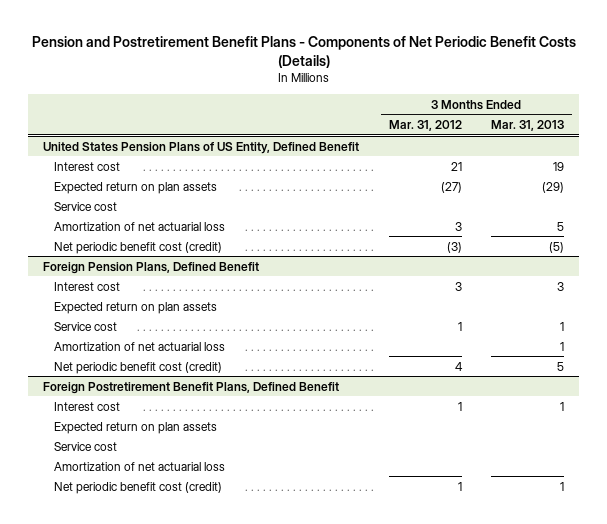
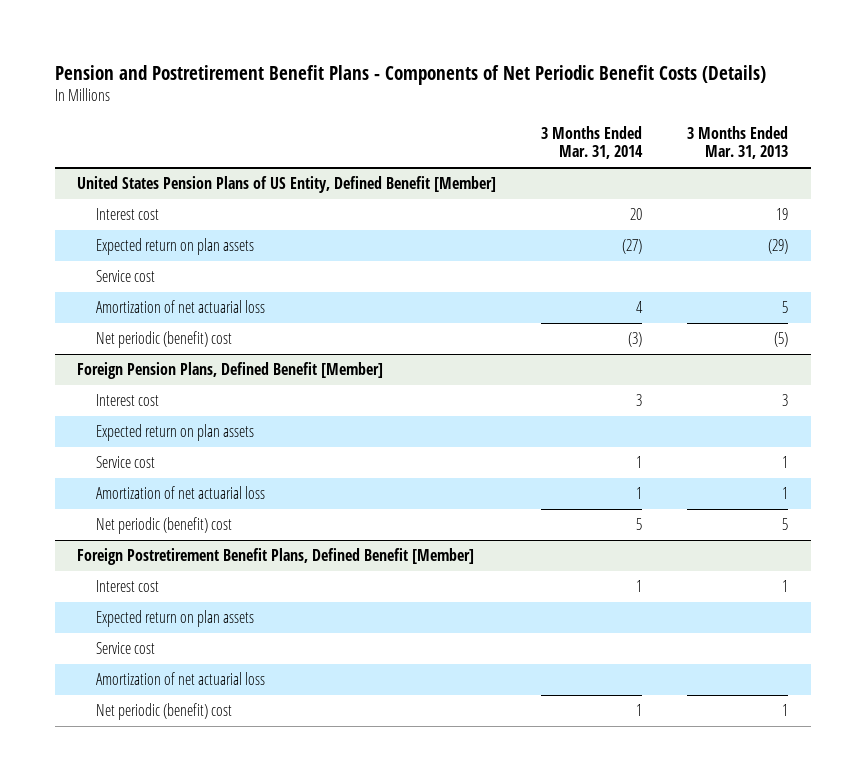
- | 3 Months Ended Mar. 31, 2012 | 3 Months Ended Mar. 31, 2013
+ | 3 Months Ended Mar. 31, 2014 | 3 Months Ended Mar. 31, 2013
- United States Pension Plans of US Entity, Defined Benefit
+ United States Pension Plans of US Entity, Defined Benefit [Member]
- Net periodic benefit cost (credit) | (3) | (5)
- Foreign Pension Plans, Defined Benefit
+ Net periodic (benefit) cost | (3) | (5)
+ Foreign Pension Plans, Defined Benefit [Member]
- Net periodic benefit cost (credit) | 4 | 5
- Foreign Postretirement Benefit Plans, Defined Benefit
+ Net periodic (benefit) cost | 5 | 5
+ Foreign Postretirement Benefit Plans, Defined Benefit [Member]
- Net periodic benefit cost (credit) | 1 | 1
+ Net periodic (benefit) cost | 1 | 1

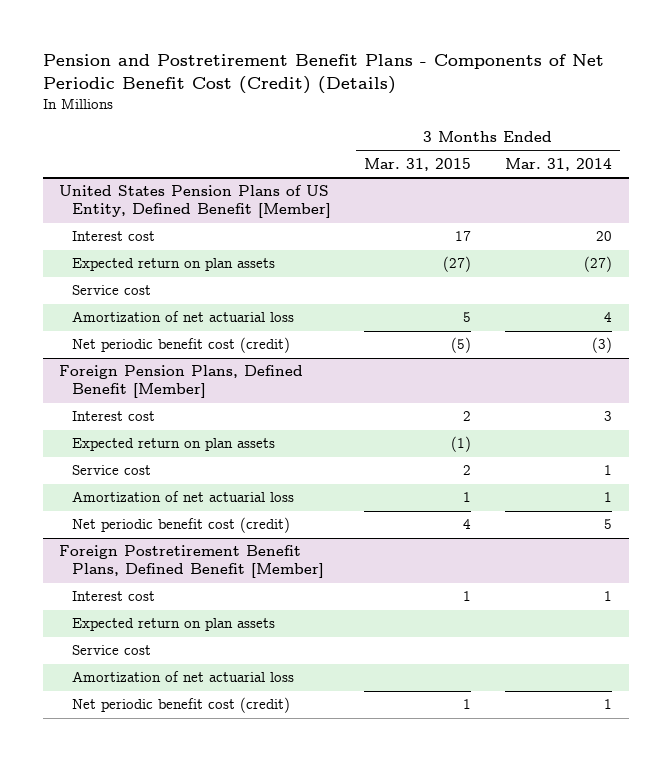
- Pension and Postretirement Benefit Plans - Components of Net Periodic Benefit Costs (Details)
+ Pension and Postretirement Benefit Plans - Components of Net Periodic Benefit Cost (Credit) (Details)
- | 3 Months Ended Mar. 31, 2014 | 3 Months Ended Mar. 31, 2013
+ | 3 Months Ended Mar. 31, 2015 | 3 Months Ended Mar. 31, 2014
@ United States Pension Plans of US Entity, Defined Benefit [Member]
- Net periodic (benefit) cost | (3) | (5)
+ Net periodic benefit cost (credit) | (5) | (3)
@ Foreign Pension Plans, Defined Benefit [Member]
- Net periodic (benefit) cost | 5 | 5
+ Net periodic benefit cost (credit) | 4 | 5
@ Foreign Postretirement Benefit Plans, Defined Benefit [Member]
- Net periodic (benefit) cost | 1 | 1
+ Net periodic benefit cost (credit) | 1 | 1

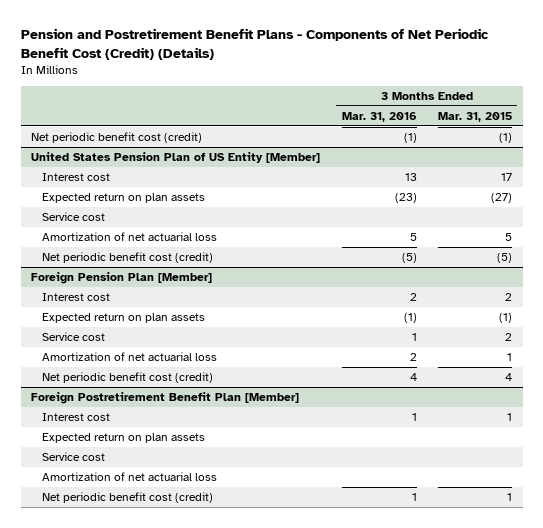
- | 3 Months Ended Mar. 31, 2015 | 3 Months Ended Mar. 31, 2014
+ | 3 Months Ended Mar. 31, 2016 | 3 Months Ended Mar. 31, 2015
- United States Pension Plans of US Entity, Defined Benefit [Member]
+ Net periodic benefit cost (credit) | (1) | (1)
+ United States Pension Plan of US Entity [Member]
- Foreign Pension Plans, Defined Benefit [Member]
+ Foreign Pension Plan [Member]
- Foreign Postretirement Benefit Plans, Defined Benefit [Member]
+ Foreign Postretirement Benefit Plan [Member]

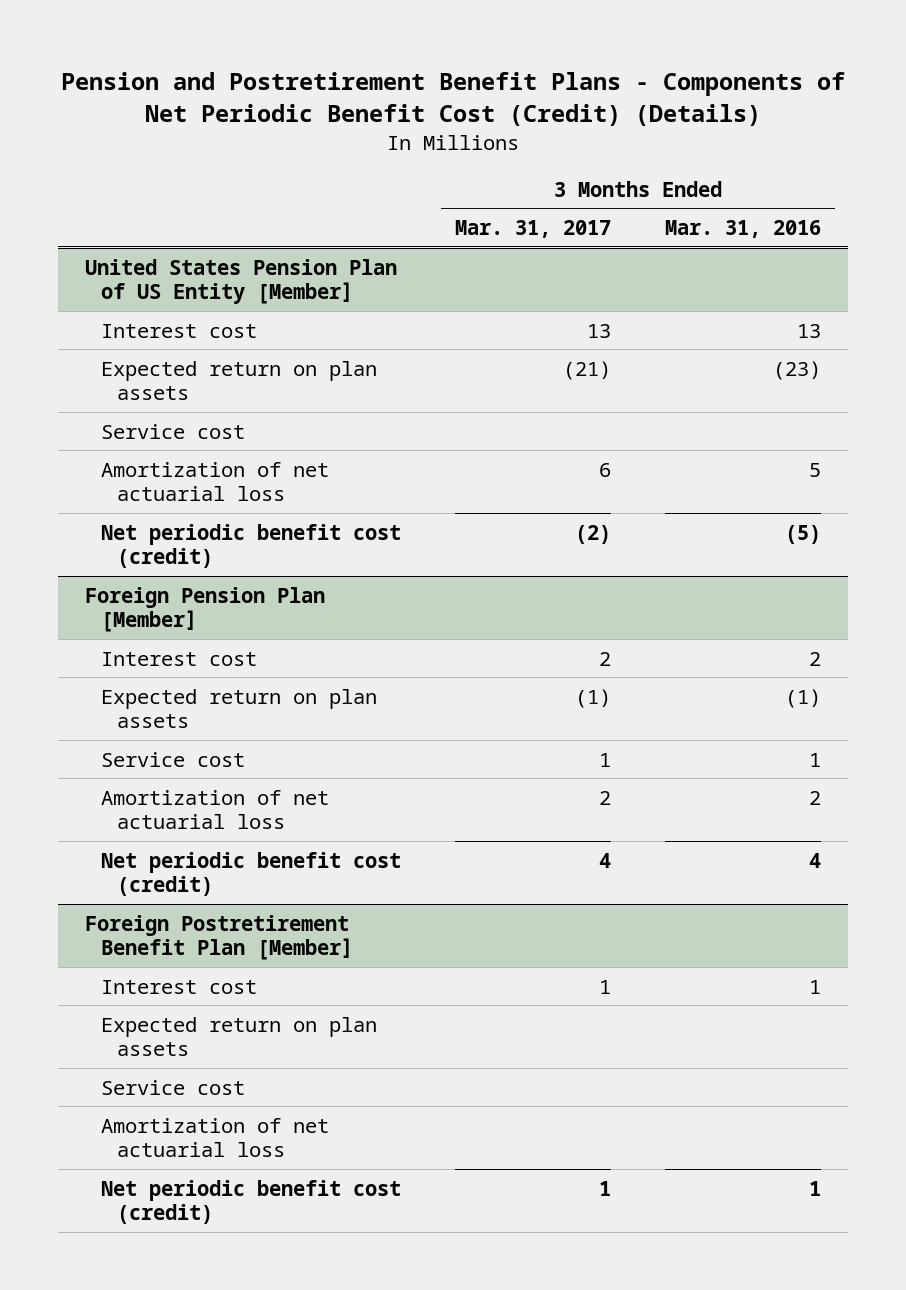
- | 3 Months Ended Mar. 31, 2016 | 3 Months Ended Mar. 31, 2015
+ | 3 Months Ended Mar. 31, 2017 | 3 Months Ended Mar. 31, 2016
- Net periodic benefit cost (credit) | (1) | (1)

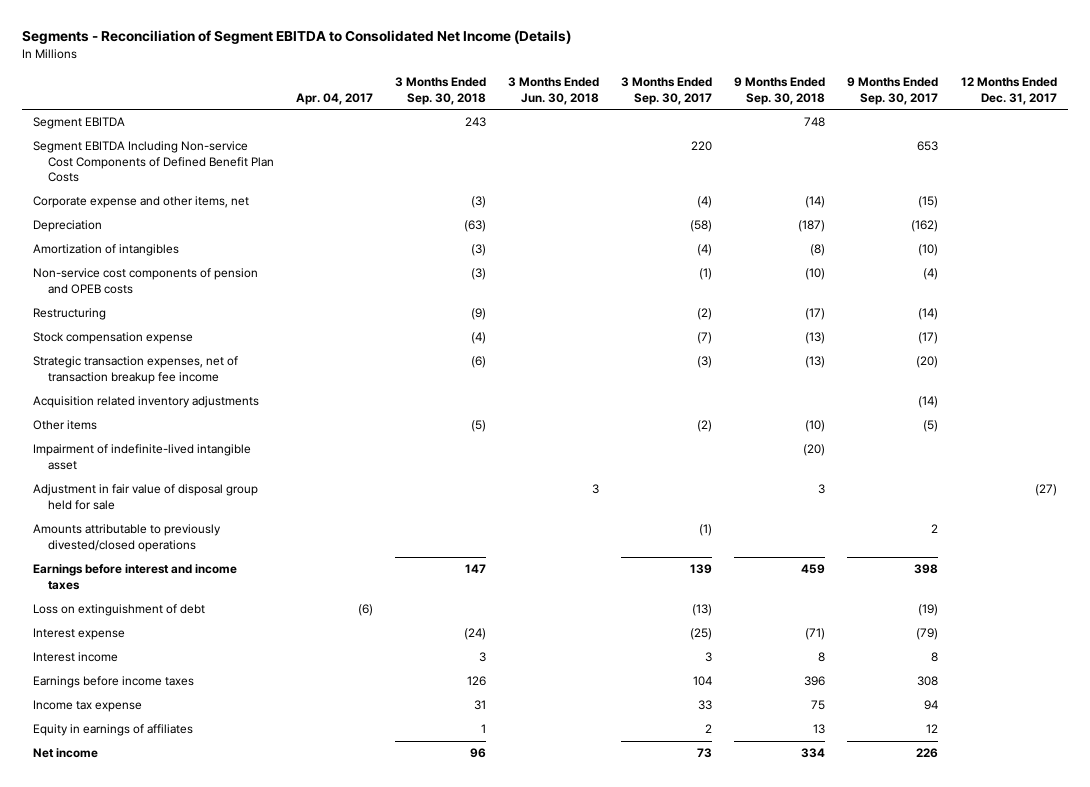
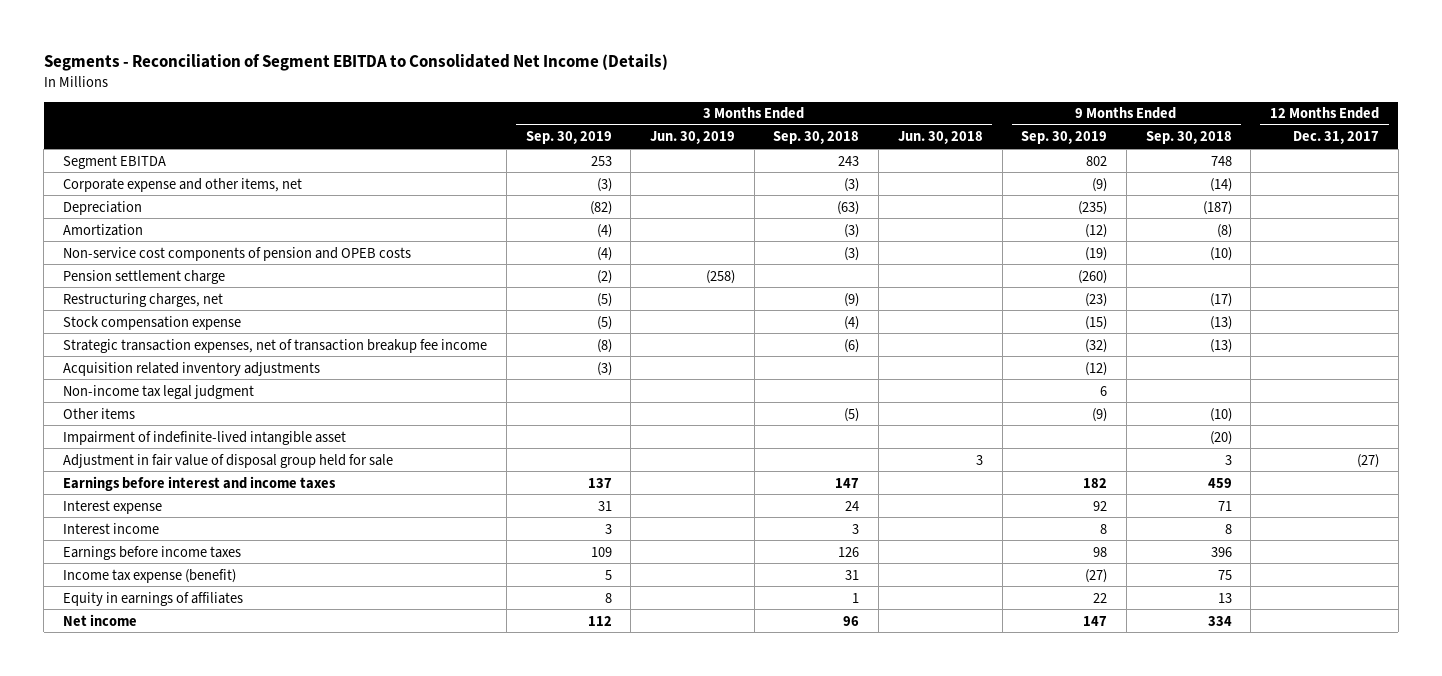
- | Apr. 04, 2017 | 3 Months Ended Sep. 30, 2018 | 3 Months Ended Jun. 30, 2018 | 3 Months Ended Sep. 30, 2017 | 9 Months Ended Sep. 30, 2018 | 9 Months Ended Sep. 30, 2017 | 12 Months Ended Dec. 31, 2017
+ | 3 Months Ended Sep. 30, 2019 | 3 Months Ended Jun. 30, 2019 | 3 Months Ended Sep. 30, 2018 | 3 Months Ended Jun. 30, 2018 | 9 Months Ended Sep. 30, 2019 | 9 Months Ended Sep. 30, 2018 | 12 Months Ended Dec. 31, 2017
- Segment EBITDA Including Non-service Cost Components of Defined Benefit Plan Costs | | | | 220 | | 653 |
- Amortization of intangibles | | (3) | | (4) | (8) | (10) |
+ Amortization | (4) | | (3) | | (12) | (8) |
- Restructuring | | (9) | | (2) | (17) | (14) |
+ Pension settlement charge | (2) | (258) | | | (260) | |
+ Restructuring charges, net | (5) | | (9) | | (23) | (17) |
+ Non-income tax legal judgment | | | | | 6 | |
- Amounts attributable to previously divested/closed operations | | | | (1) | | 2 |
- Loss on extinguishment of debt | (6) | | | (13) | | (19) |
- Interest expense | | (24) | | (25) | (71) | (79) |
+ Interest expense | 31 | | 24 | | 92 | 71 |
- Income tax expense | | 31 | | 33 | 75 | 94 |
+ Income tax expense (benefit) | 5 | | 31 | | (27) | 75 |

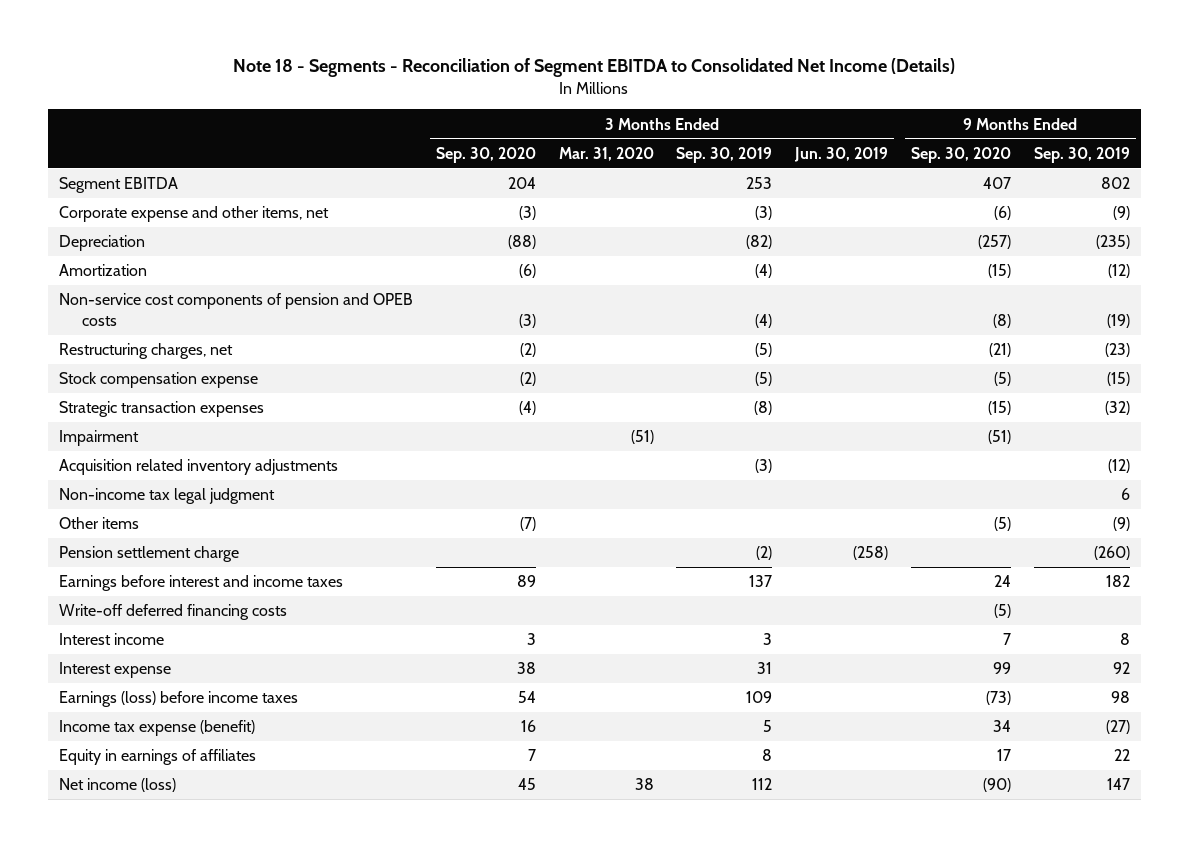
- Segments - Reconciliation of Segment EBITDA to Consolidated Net Income (Details)
+ Note 18 - Segments - Reconciliation of Segment EBITDA to Consolidated Net Income (Details)
- | 3 Months Ended Sep. 30, 2019 | 3 Months Ended Jun. 30, 2019 | 3 Months Ended Sep. 30, 2018 | 3 Months Ended Jun. 30, 2018 | 9 Months Ended Sep. 30, 2019 | 9 Months Ended Sep. 30, 2018 | 12 Months Ended Dec. 31, 2017
+ | 3 Months Ended Sep. 30, 2020 | 3 Months Ended Mar. 31, 2020 | 3 Months Ended Sep. 30, 2019 | 3 Months Ended Jun. 30, 2019 | 9 Months Ended Sep. 30, 2020 | 9 Months Ended Sep. 30, 2019
- Strategic transaction expenses, net of transaction breakup fee income | (8) | | (6) | | (32) | (13) |
+ Strategic transaction expenses | (4) | | (8) | | (15) | (32)
+ Impairment | | (51) | | | (51) |
- Impairment of indefinite-lived intangible asset | | | | | | (20) |
- Adjustment in fair value of disposal group held for sale | | | | 3 | | 3 | (27)
moved down: Pension settlement charge | | | (2) | (258) | | (260)
+ Write-off deferred financing costs | | | | | (5) |
- Earnings before income taxes | 109 | | 126 | | 98 | 396 |
moved down: Interest expense | 38 | | 31 | | 99 | 92
+ Earnings (loss) before income taxes | 54 | | 109 | | (73) | 98
- Net income | 112 | | 96 | | 147 | 334 |
+ Net income (loss) | 45 | 38 | 112 | | (90) | 147

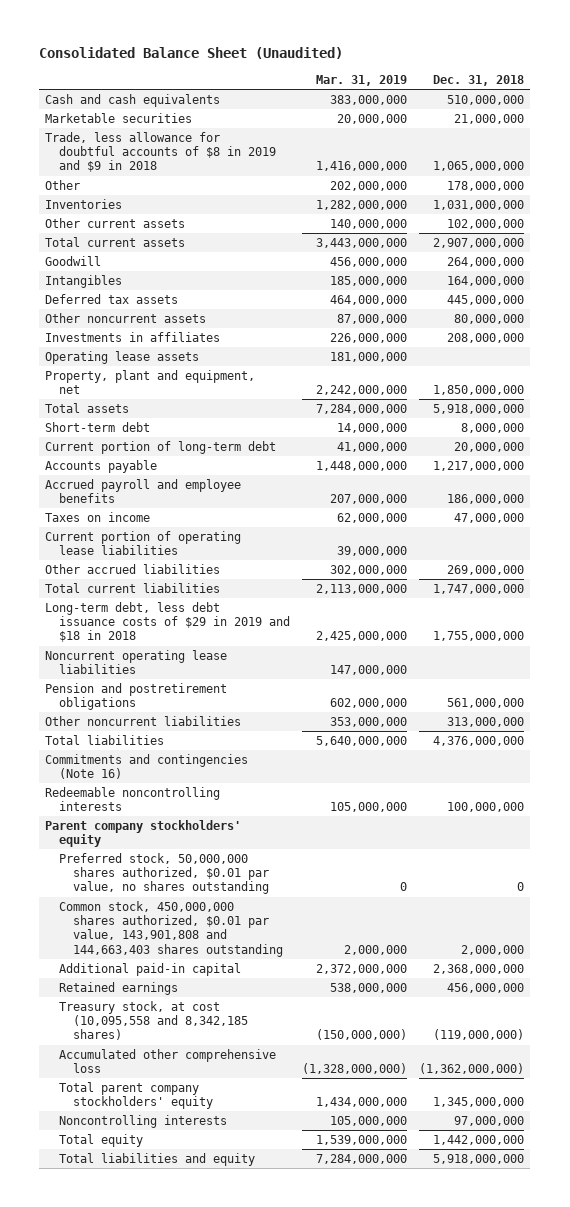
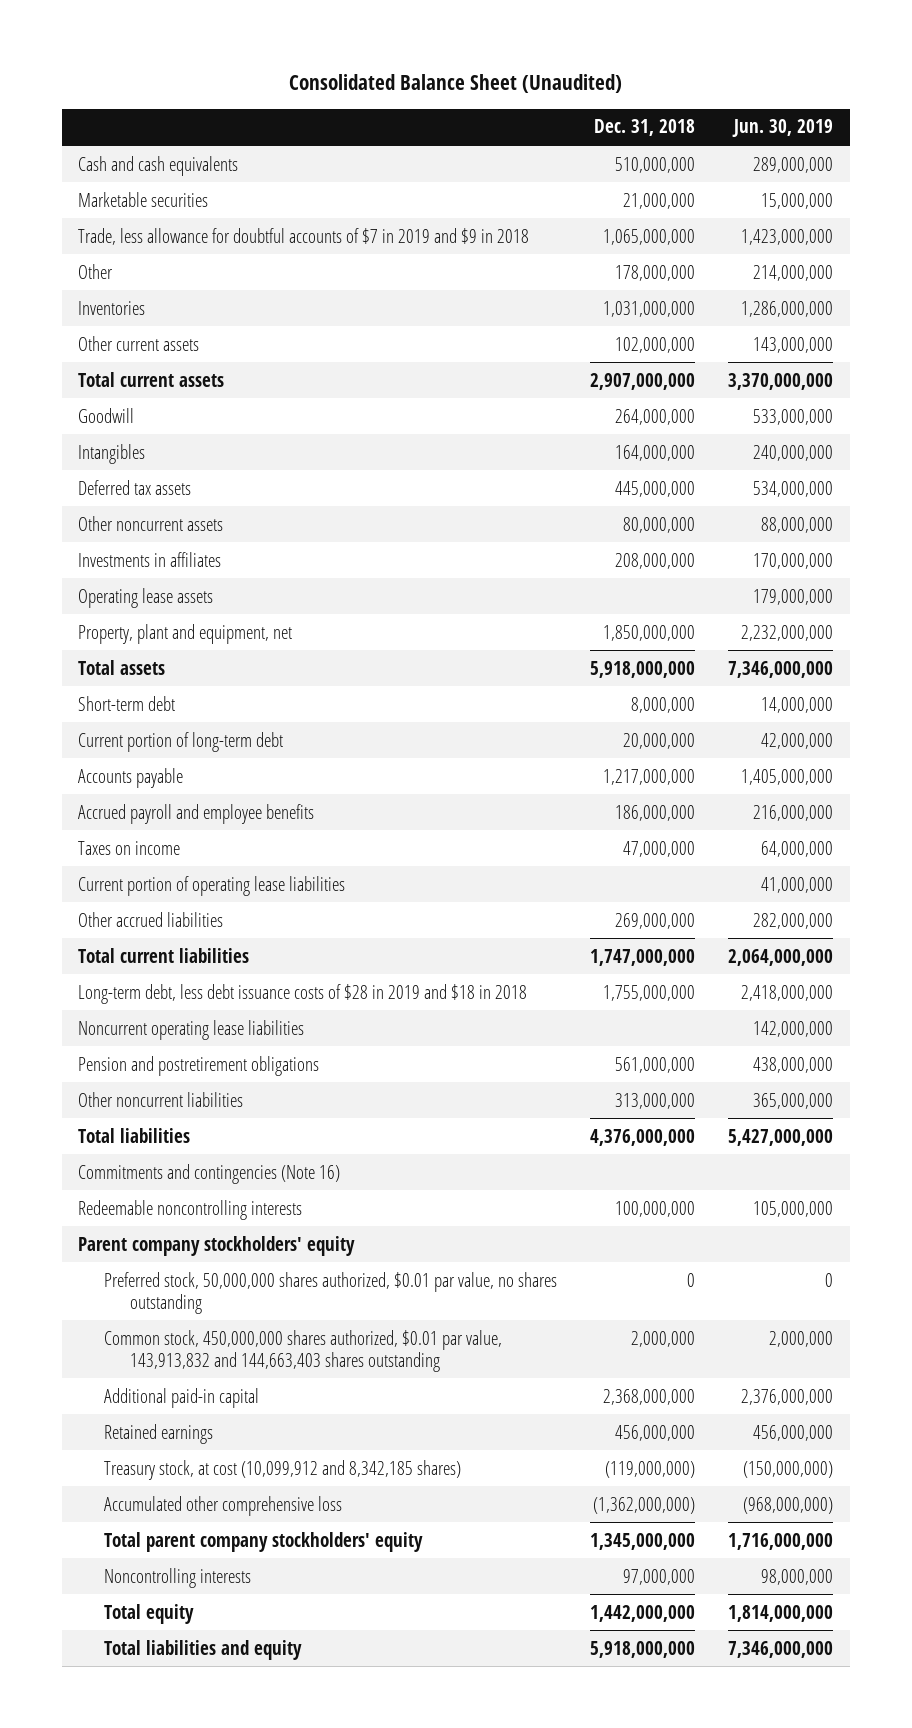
- | Mar. 31, 2019 | Dec. 31, 2018
+ | Dec. 31, 2018 | Jun. 30, 2019
- Trade, less allowance for doubtful accounts of $8 in 2019 and $9 in 2018 | 1,416,000,000 | 1,065,000,000
+ Trade, less allowance for doubtful accounts of $7 in 2019 and $9 in 2018 | 1,065,000,000 | 1,423,000,000
- Long-term debt, less debt issuance costs of $29 in 2019 and $18 in 2018 | 2,425,000,000 | 1,755,000,000
+ Long-term debt, less debt issuance costs of $28 in 2019 and $18 in 2018 | 1,755,000,000 | 2,418,000,000
- Common stock, 450,000,000 shares authorized, $0.01 par value, 143,901,808 and 144,663,403 shares outstanding | 2,000,000 | 2,000,000
+ Common stock, 450,000,000 shares authorized, $0.01 par value, 143,913,832 and 144,663,403 shares outstanding | 2,000,000 | 2,000,000
- Treasury stock, at cost (10,095,558 and 8,342,185 shares) | (150,000,000) | (119,000,000)
+ Treasury stock, at cost (10,099,912 and 8,342,185 shares) | (119,000,000) | (150,000,000)

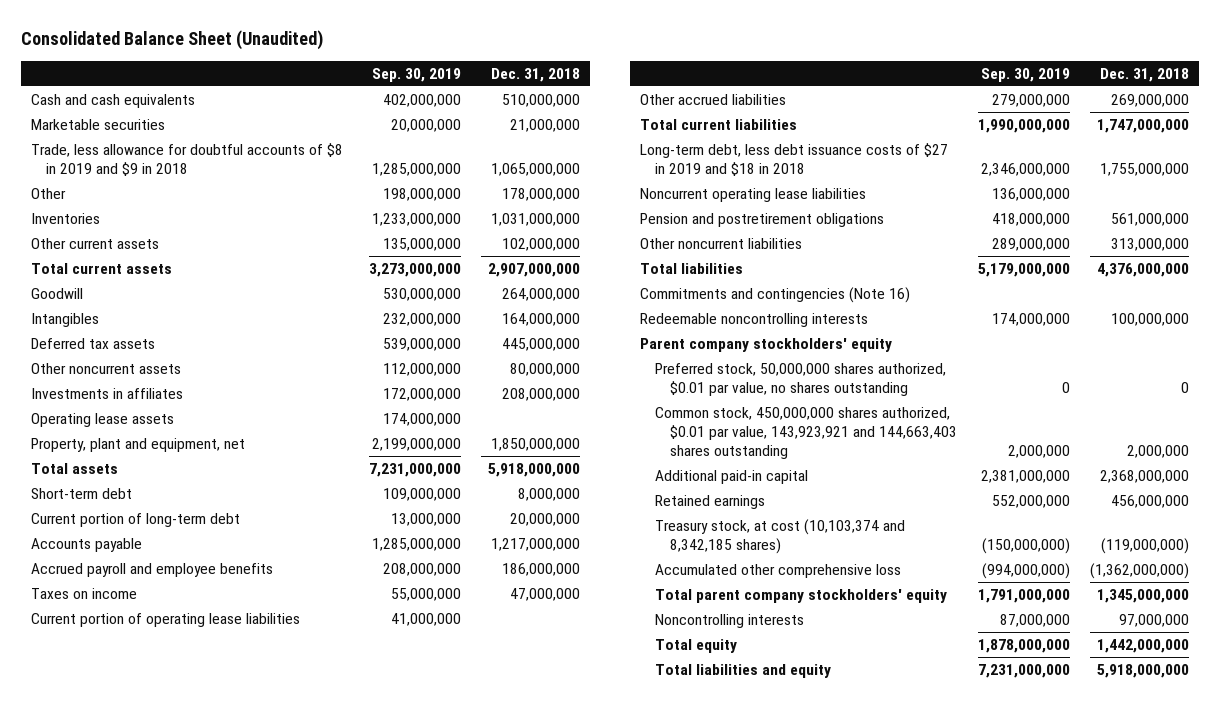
- | Dec. 31, 2018 | Jun. 30, 2019
+ | Sep. 30, 2019 | Dec. 31, 2018
- Trade, less allowance for doubtful accounts of $7 in 2019 and $9 in 2018 | 1,065,000,000 | 1,423,000,000
+ Trade, less allowance for doubtful accounts of $8 in 2019 and $9 in 2018 | 1,285,000,000 | 1,065,000,000
- Long-term debt, less debt issuance costs of $28 in 2019 and $18 in 2018 | 1,755,000,000 | 2,418,000,000
+ Long-term debt, less debt issuance costs of $27 in 2019 and $18 in 2018 | 2,346,000,000 | 1,755,000,000
- Common stock, 450,000,000 shares authorized, $0.01 par value, 143,913,832 and 144,663,403 shares outstanding | 2,000,000 | 2,000,000
+ Common stock, 450,000,000 shares authorized, $0.01 par value, 143,923,921 and 144,663,403 shares outstanding | 2,000,000 | 2,000,000
- Treasury stock, at cost (10,099,912 and 8,342,185 shares) | (119,000,000) | (150,000,000)
+ Treasury stock, at cost (10,103,374 and 8,342,185 shares) | (150,000,000) | (119,000,000)

